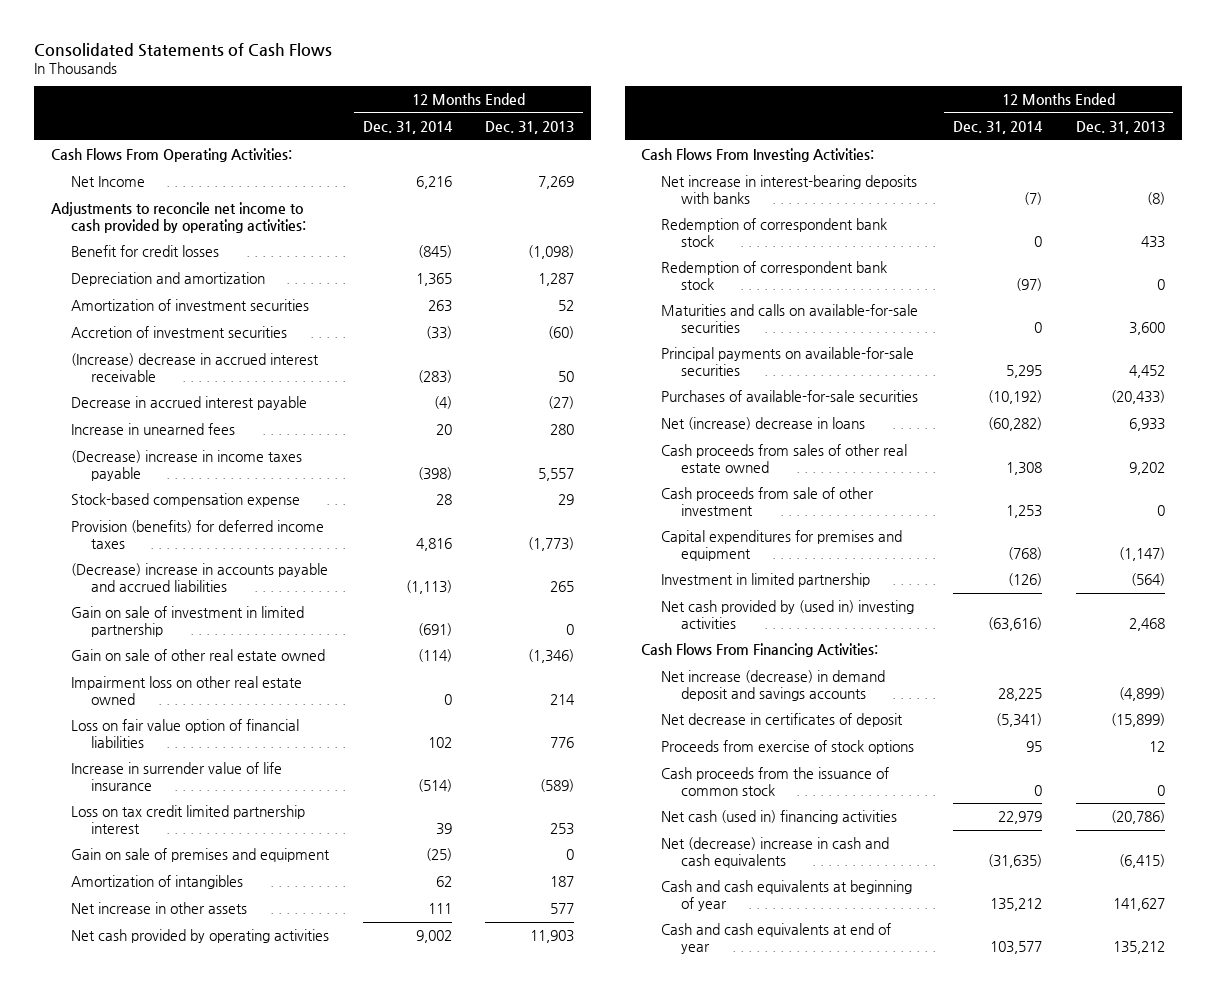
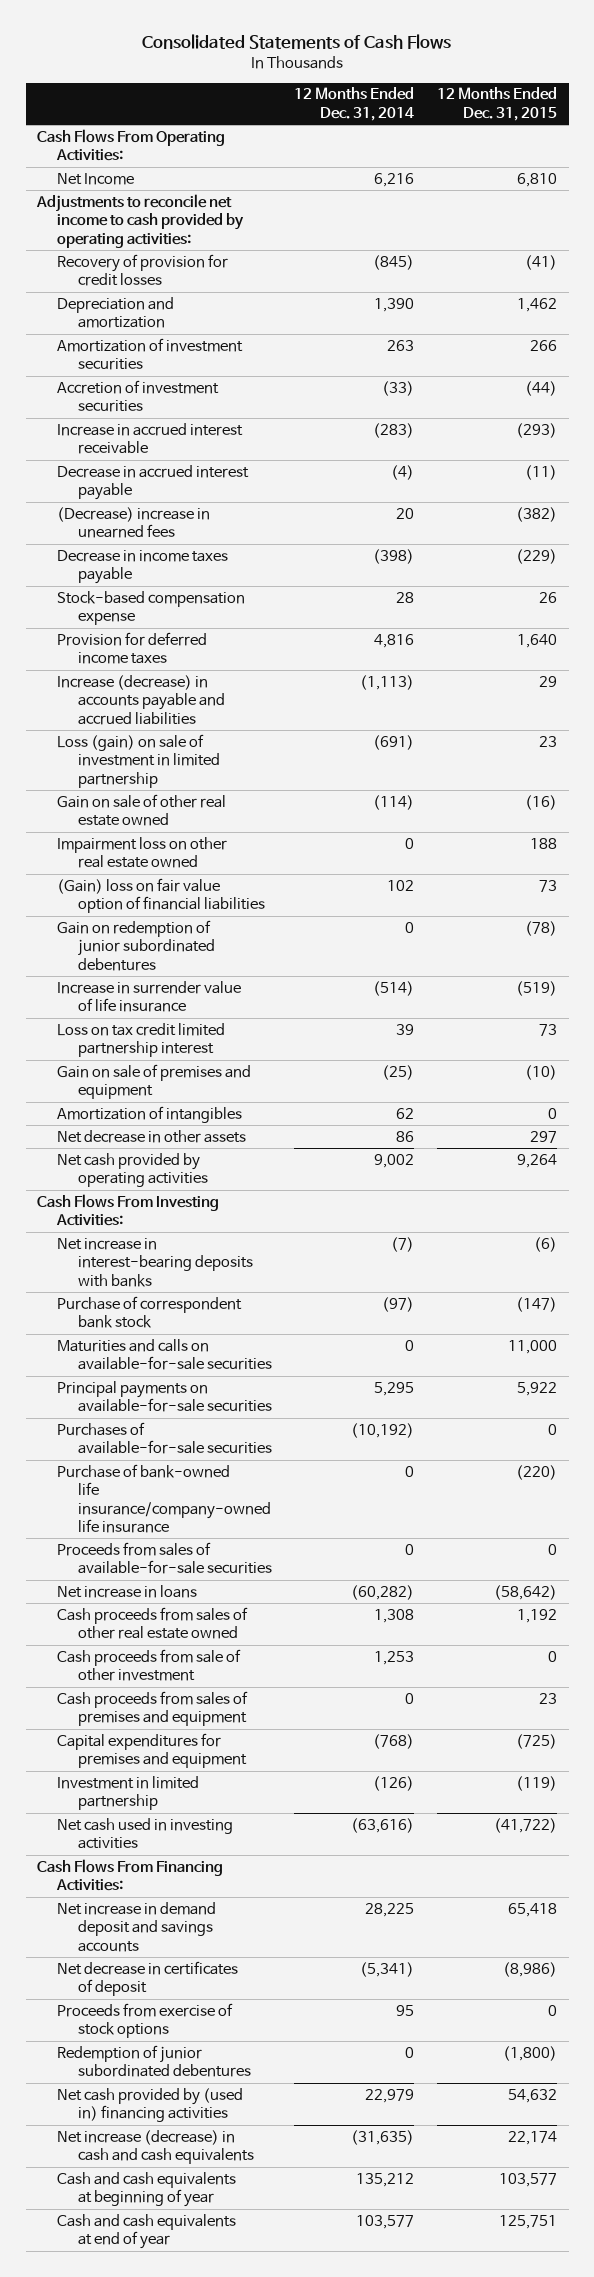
- | 12 Months Ended Dec. 31, 2014 | 12 Months Ended Dec. 31, 2013
+ | 12 Months Ended Dec. 31, 2014 | 12 Months Ended Dec. 31, 2015
- Benefit for credit losses | (845) | (1,098)
- Depreciation and amortization | 1,365 | 1,287
+ Recovery of provision for credit losses | (845) | (41)
+ Depreciation and amortization | 1,390 | 1,462
- (Increase) decrease in accrued interest receivable | (283) | 50
+ Increase in accrued interest receivable | (283) | (293)
- Increase in unearned fees | 20 | 280
- (Decrease) increase in income taxes payable | (398) | 5,557
+ (Decrease) increase in unearned fees | 20 | (382)
+ Decrease in income taxes payable | (398) | (229)
- Provision (benefits) for deferred income taxes | 4,816 | (1,773)
- (Decrease) increase in accounts payable and accrued liabilities | (1,113) | 265
- Gain on sale of investment in limited partnership | (691) | 0
+ Provision for deferred income taxes | 4,816 | 1,640
+ Increase (decrease) in accounts payable and accrued liabilities | (1,113) | 29
+ Loss (gain) on sale of investment in limited partnership | (691) | 23
- Loss on fair value option of financial liabilities | 102 | 776
+ (Gain) loss on fair value option of financial liabilities | 102 | 73
+ Gain on redemption of junior subordinated debentures | 0 | (78)
- Net increase in other assets | 111 | 577
+ Net decrease in other assets | 86 | 297
- Redemption of correspondent bank stock | 0 | 433
- Redemption of correspondent bank stock | (97) | 0
+ Purchase of correspondent bank stock | (97) | (147)
- Net (increase) decrease in loans | (60,282) | 6,933
+ Purchase of bank-owned life insurance/company-owned life insurance | 0 | (220)
+ Proceeds from sales of available-for-sale securities | 0 | 0
+ Net increase in loans | (60,282) | (58,642)
+ Cash proceeds from sales of premises and equipment | 0 | 23
- Net cash provided by (used in) investing activities | (63,616) | 2,468
+ Net cash used in investing activities | (63,616) | (41,722)
- Net increase (decrease) in demand deposit and savings accounts | 28,225 | (4,899)
+ Net increase in demand deposit and savings accounts | 28,225 | 65,418
- Cash proceeds from the issuance of common stock | 0 | 0
- Net cash (used in) financing activities | 22,979 | (20,786)
- Net (decrease) increase in cash and cash equivalents | (31,635) | (6,415)
+ Redemption of junior subordinated debentures | 0 | (1,800)
+ Net cash provided by (used in) financing activities | 22,979 | 54,632
+ Net increase (decrease) in cash and cash equivalents | (31,635) | 22,174

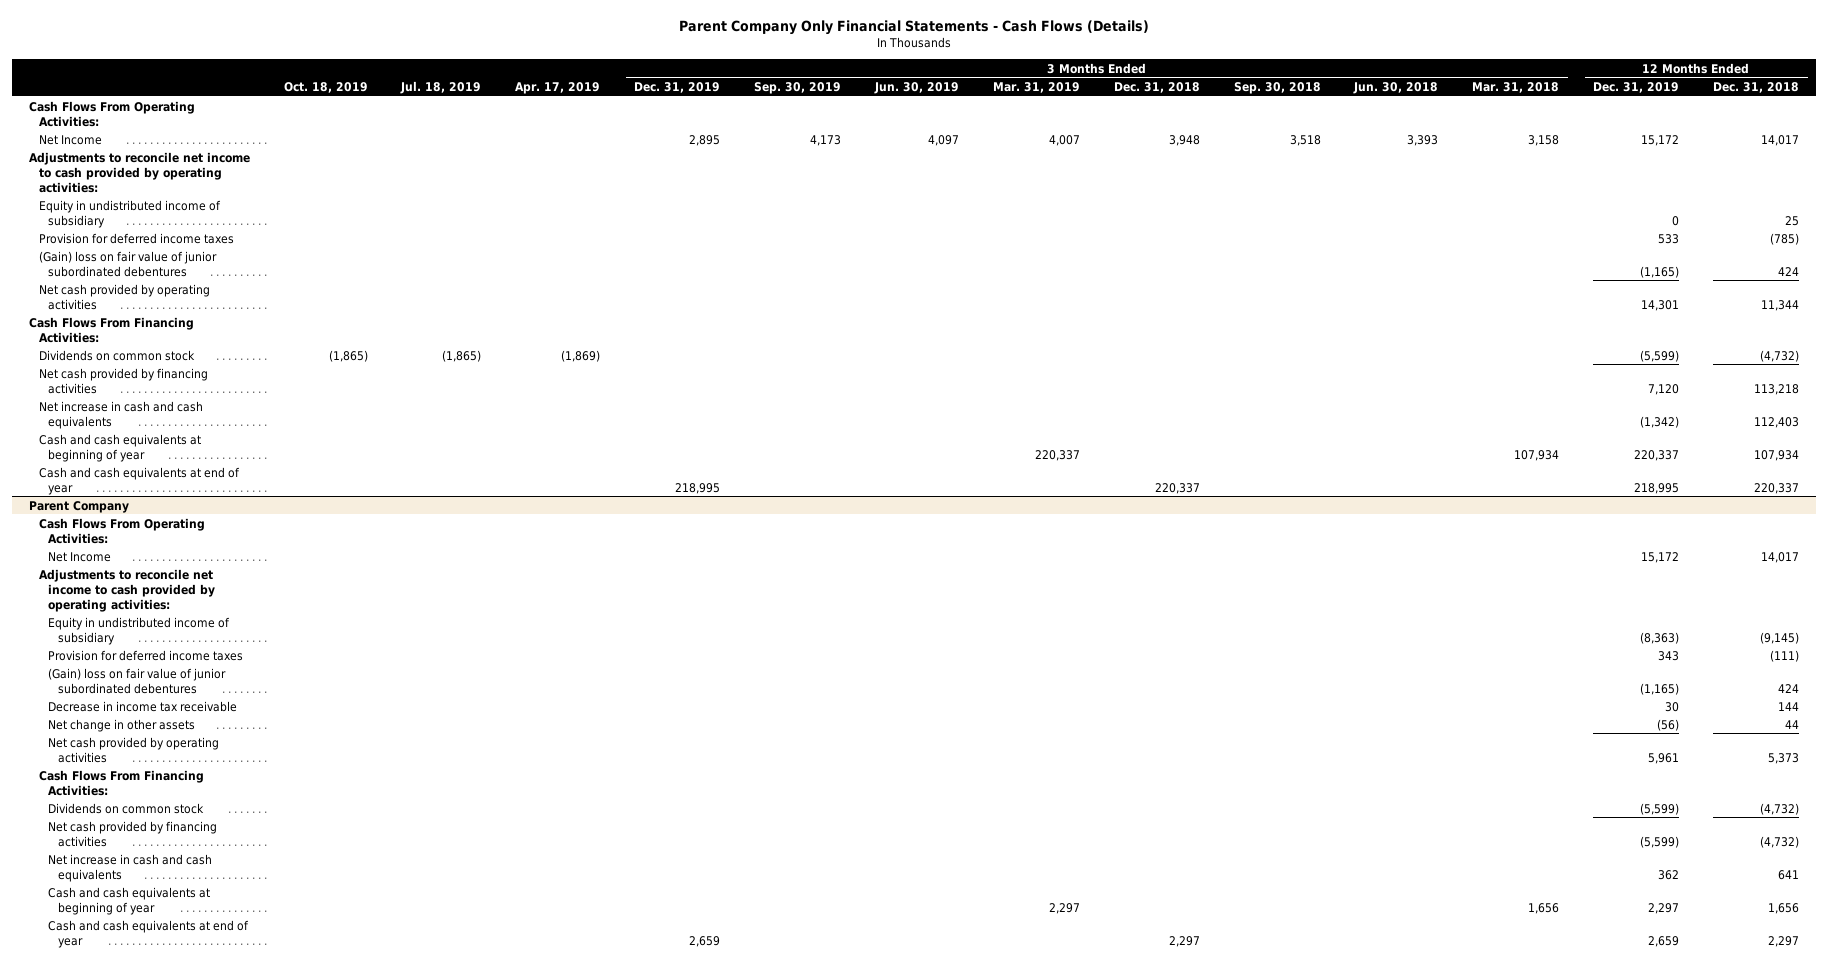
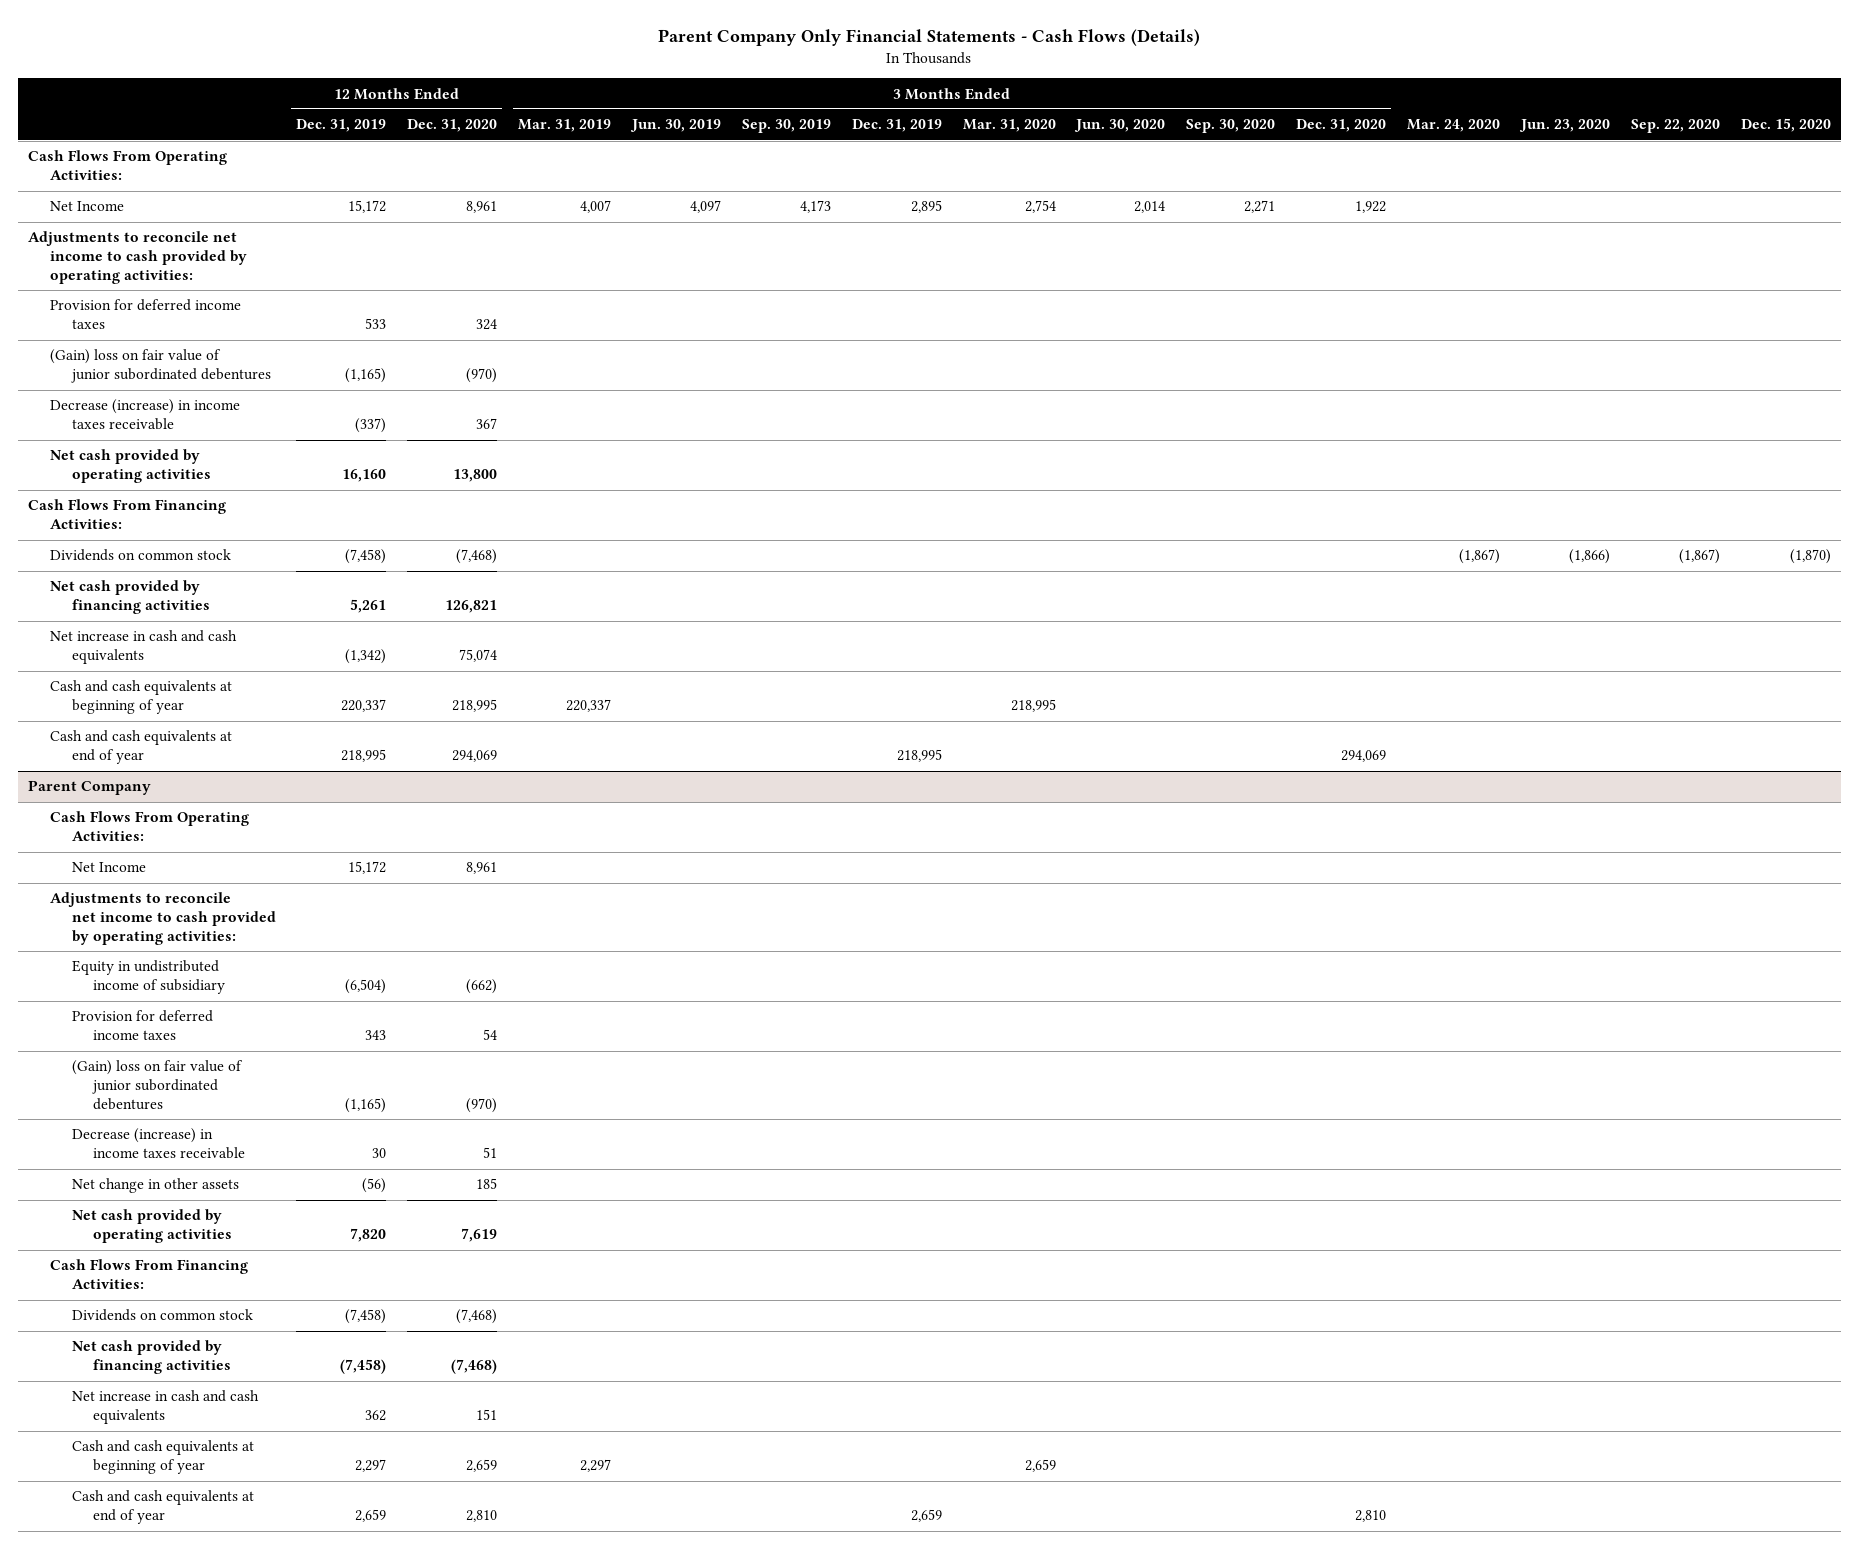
- | Oct. 18, 2019 | Jul. 18, 2019 | Apr. 17, 2019 | 3 Months Ended Dec. 31, 2019 | 3 Months Ended Sep. 30, 2019 | 3 Months Ended Jun. 30, 2019 | 3 Months Ended Mar. 31, 2019 | 3 Months Ended Dec. 31, 2018 | 3 Months Ended Sep. 30, 2018 | 3 Months Ended Jun. 30, 2018 | 3 Months Ended Mar. 31, 2018 | 12 Months Ended Dec. 31, 2019 | 12 Months Ended Dec. 31, 2018
+ | 12 Months Ended Dec. 31, 2019 | 12 Months Ended Dec. 31, 2020 | 3 Months Ended Mar. 31, 2019 | 3 Months Ended Jun. 30, 2019 | 3 Months Ended Sep. 30, 2019 | 3 Months Ended Dec. 31, 2019 | 3 Months Ended Mar. 31, 2020 | 3 Months Ended Jun. 30, 2020 | 3 Months Ended Sep. 30, 2020 | 3 Months Ended Dec. 31, 2020 | Mar. 24, 2020 | Jun. 23, 2020 | Sep. 22, 2020 | Dec. 15, 2020
- Equity in undistributed income of subsidiary | | | | | | | | | | | | 0 | 25
- Net cash provided by operating activities | | | | | | | | | | | | 14,301 | 11,344
+ Decrease (increase) in income taxes receivable | (337) | 367 | | | | | | | | | | | |
+ Net cash provided by operating activities | 16,160 | 13,800 | | | | | | | | | | | |
- Dividends on common stock | (1,865) | (1,865) | (1,869) | | | | | | | | | (5,599) | (4,732)
- Net cash provided by financing activities | | | | | | | | | | | | 7,120 | 113,218
+ Dividends on common stock | (7,458) | (7,468) | | | | | | | | | (1,867) | (1,866) | (1,867) | (1,870)
+ Net cash provided by financing activities | 5,261 | 126,821 | | | | | | | | | | | |
@ Parent Company
- Equity in undistributed income of subsidiary | | | | | | | | | | | | (8,363) | (9,145)
+ Equity in undistributed income of subsidiary | (6,504) | (662) | | | | | | | | | | | |
- Decrease in income tax receivable | | | | | | | | | | | | 30 | 144
+ Decrease (increase) in income taxes receivable | 30 | 51 | | | | | | | | | | | |
- Net cash provided by operating activities | | | | | | | | | | | | 5,961 | 5,373
+ Net cash provided by operating activities | 7,820 | 7,619 | | | | | | | | | | | |
- Dividends on common stock | | | | | | | | | | | | (5,599) | (4,732)
- Net cash provided by financing activities | | | | | | | | | | | | (5,599) | (4,732)
+ Dividends on common stock | (7,458) | (7,468) | | | | | | | | | | | |
+ Net cash provided by financing activities | (7,458) | (7,468) | | | | | | | | | | | |

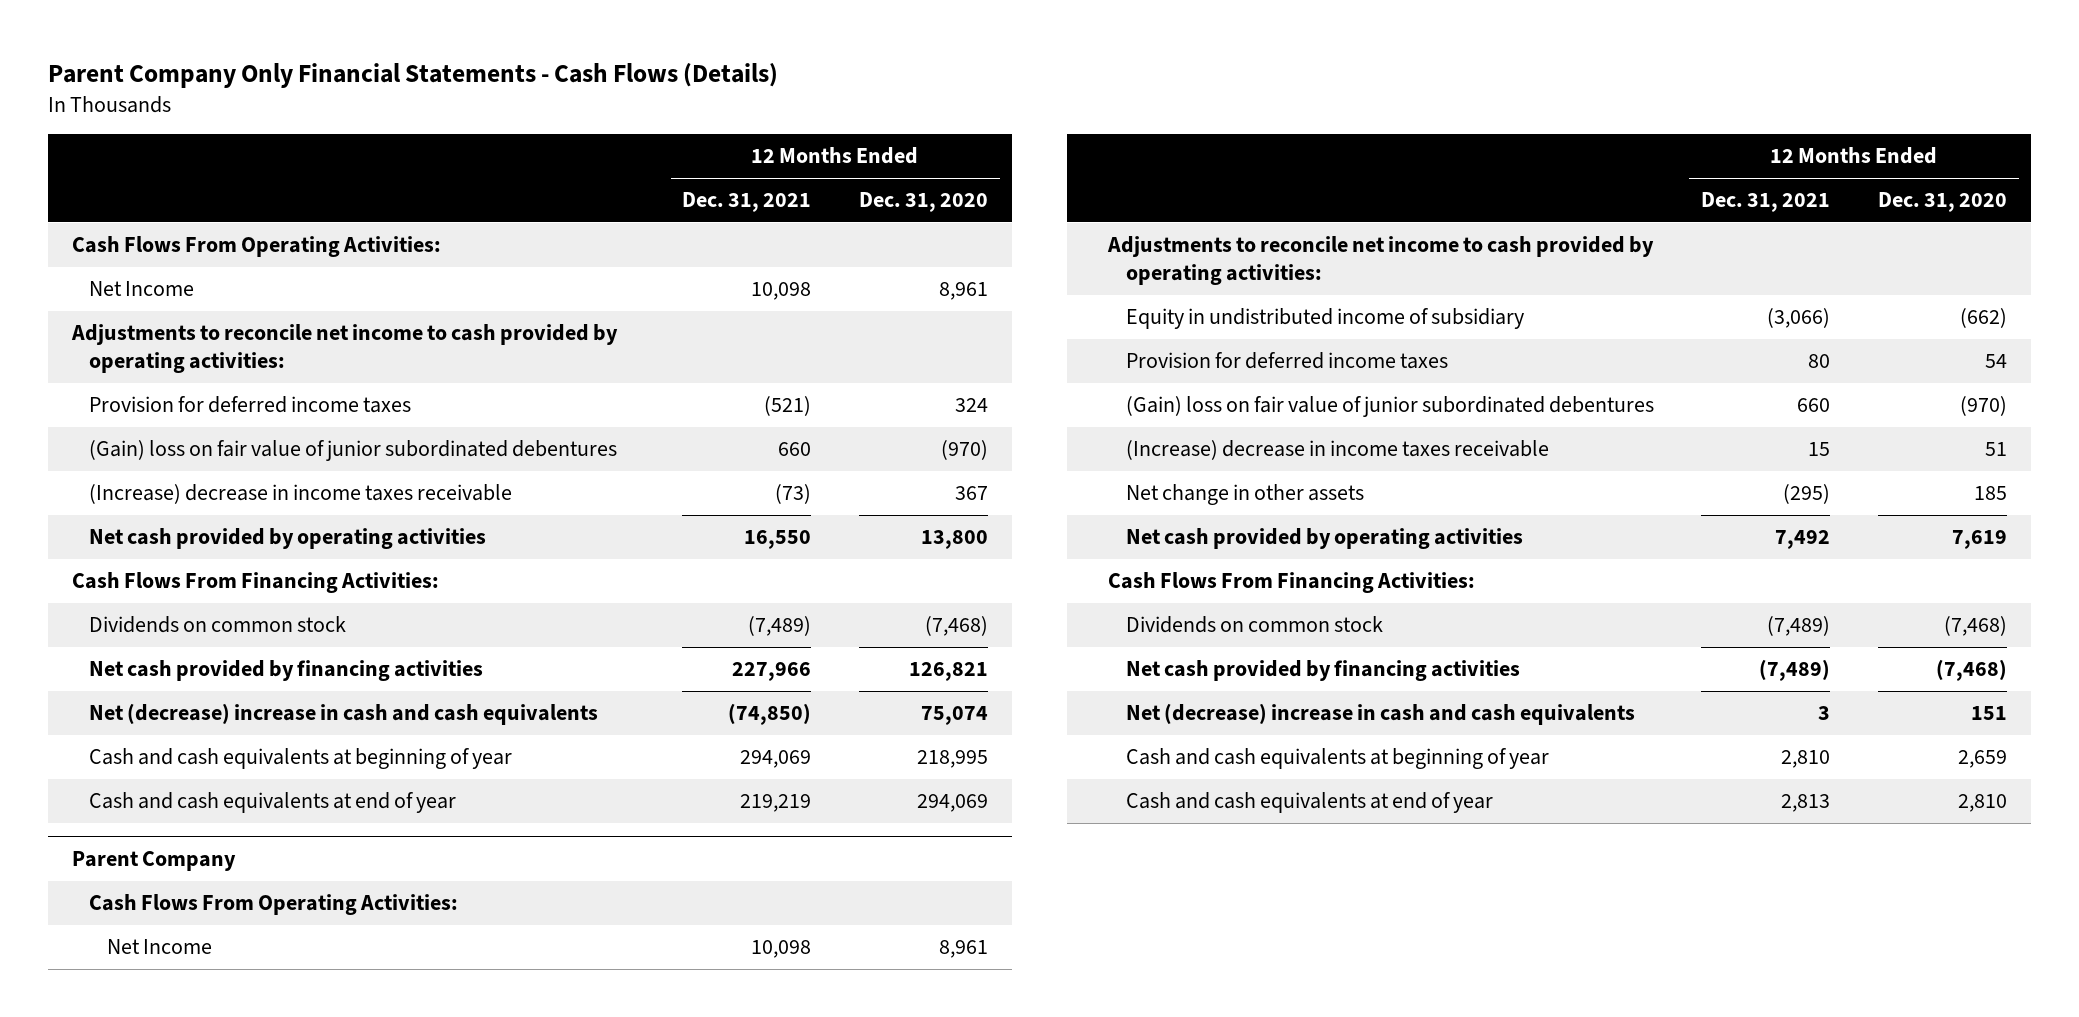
- | 12 Months Ended Dec. 31, 2019 | 12 Months Ended Dec. 31, 2020 | 3 Months Ended Mar. 31, 2019 | 3 Months Ended Jun. 30, 2019 | 3 Months Ended Sep. 30, 2019 | 3 Months Ended Dec. 31, 2019 | 3 Months Ended Mar. 31, 2020 | 3 Months Ended Jun. 30, 2020 | 3 Months Ended Sep. 30, 2020 | 3 Months Ended Dec. 31, 2020 | Mar. 24, 2020 | Jun. 23, 2020 | Sep. 22, 2020 | Dec. 15, 2020
+ | 12 Months Ended Dec. 31, 2021 | 12 Months Ended Dec. 31, 2020
- Decrease (increase) in income taxes receivable | (337) | 367 | | | | | | | | | | | |
+ (Increase) decrease in income taxes receivable | (73) | 367
- Net increase in cash and cash equivalents | (1,342) | 75,074 | | | | | | | | | | | |
+ Net (decrease) increase in cash and cash equivalents | (74,850) | 75,074
@ Parent Company
- Decrease (increase) in income taxes receivable | 30 | 51 | | | | | | | | | | | |
+ (Increase) decrease in income taxes receivable | 15 | 51
- Net increase in cash and cash equivalents | 362 | 151 | | | | | | | | | | | |
+ Net (decrease) increase in cash and cash equivalents | 3 | 151

